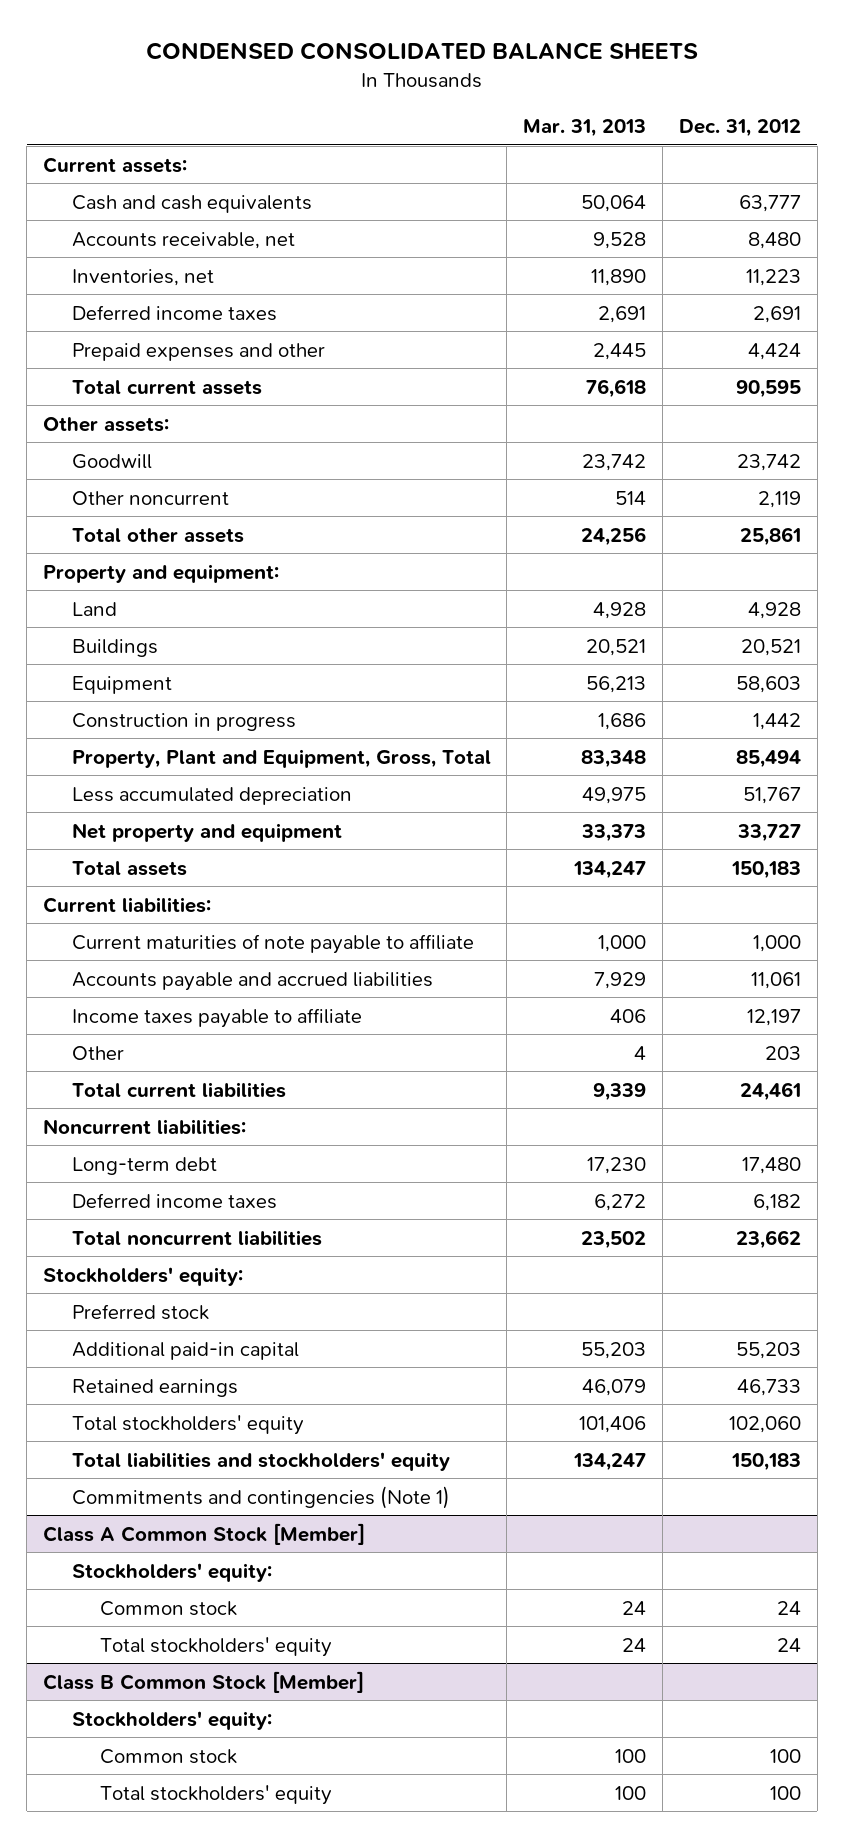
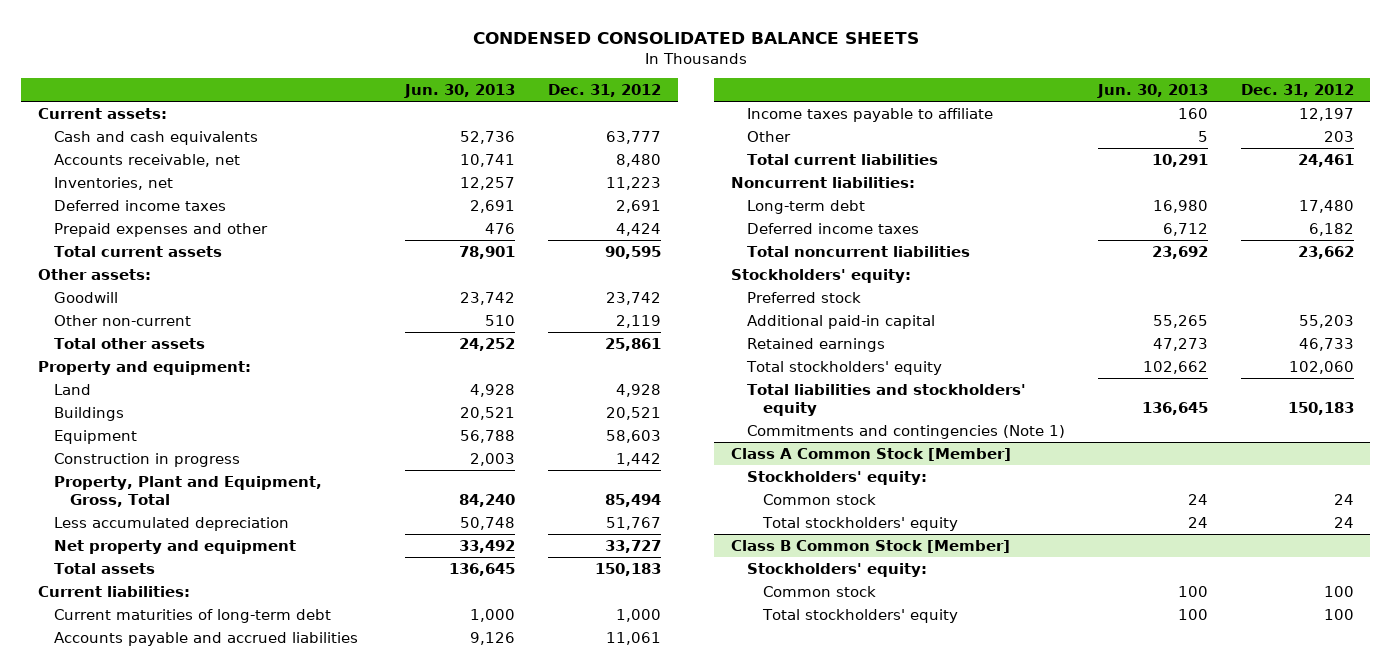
- | Mar. 31, 2013 | Dec. 31, 2012
+ | Jun. 30, 2013 | Dec. 31, 2012
- Other noncurrent | 514 | 2,119
+ Other non-current | 510 | 2,119
- Current maturities of note payable to affiliate | 1,000 | 1,000
+ Current maturities of long-term debt | 1,000 | 1,000

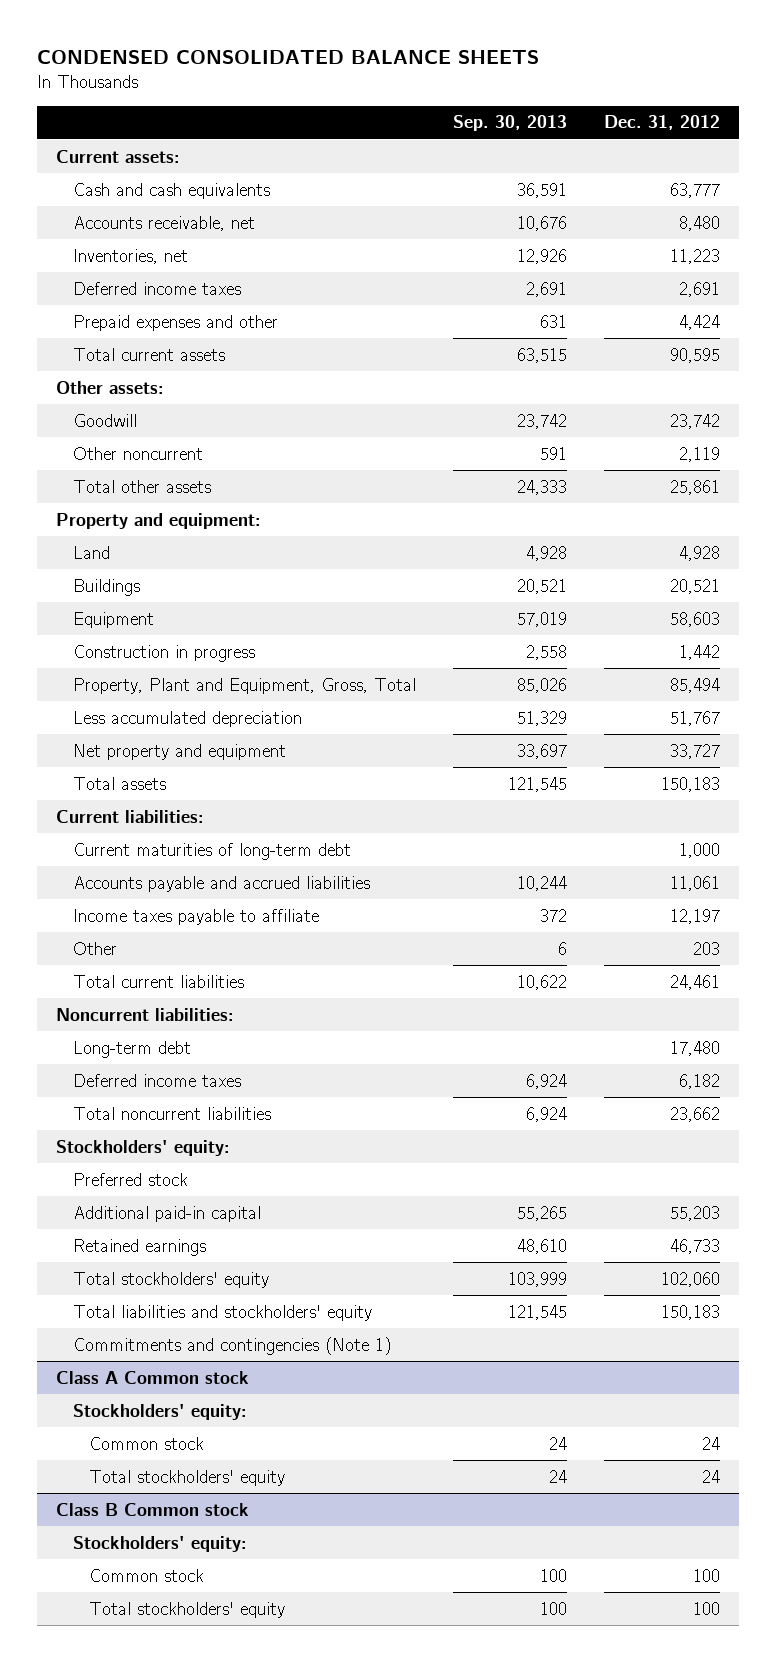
- | Jun. 30, 2013 | Dec. 31, 2012
+ | Sep. 30, 2013 | Dec. 31, 2012
- Other non-current | 510 | 2,119
+ Other noncurrent | 591 | 2,119
- Class A Common Stock [Member]
+ Class A Common stock
- Class B Common Stock [Member]
+ Class B Common stock

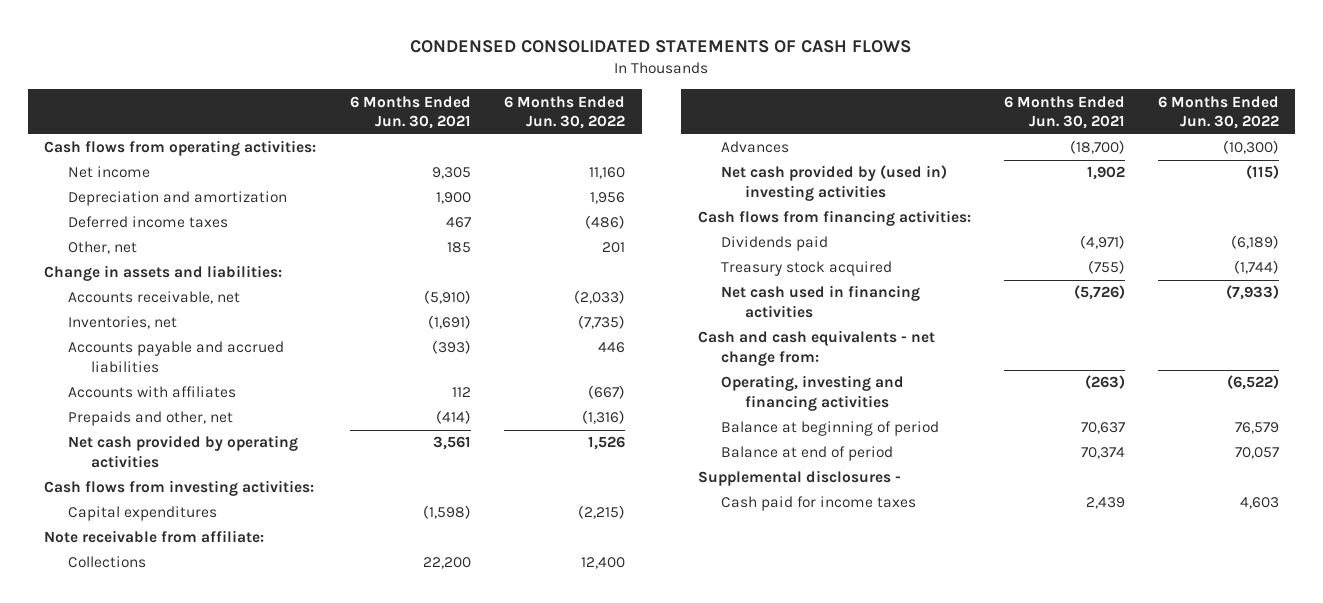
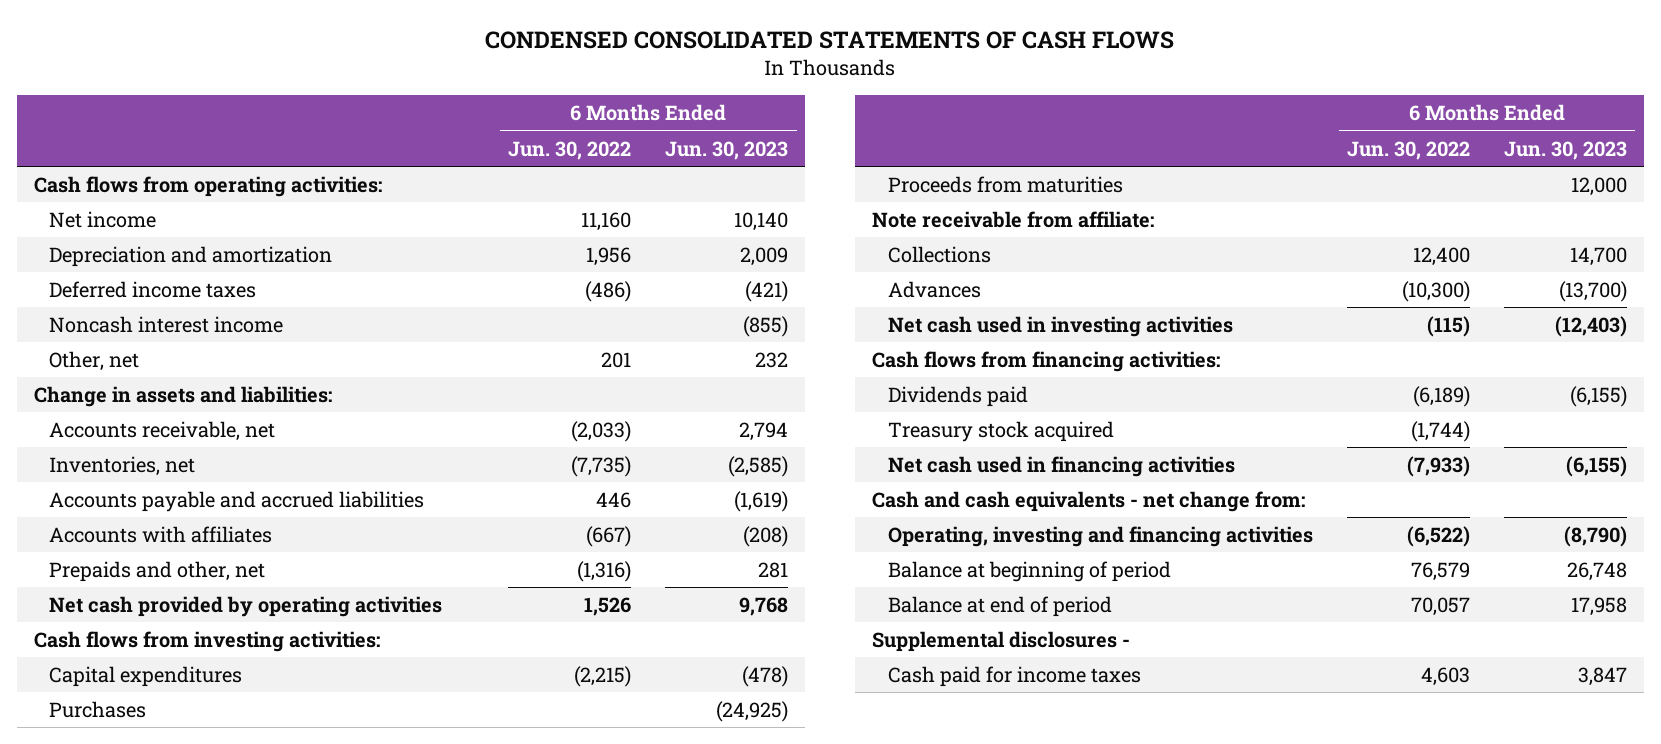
- | 6 Months Ended Jun. 30, 2021 | 6 Months Ended Jun. 30, 2022
+ | 6 Months Ended Jun. 30, 2022 | 6 Months Ended Jun. 30, 2023
+ Noncash interest income | | (855)
+ Purchases | | (24,925)
+ Proceeds from maturities | | 12,000
- Net cash provided by (used in) investing activities | 1,902 | (115)
+ Net cash used in investing activities | (115) | (12,403)

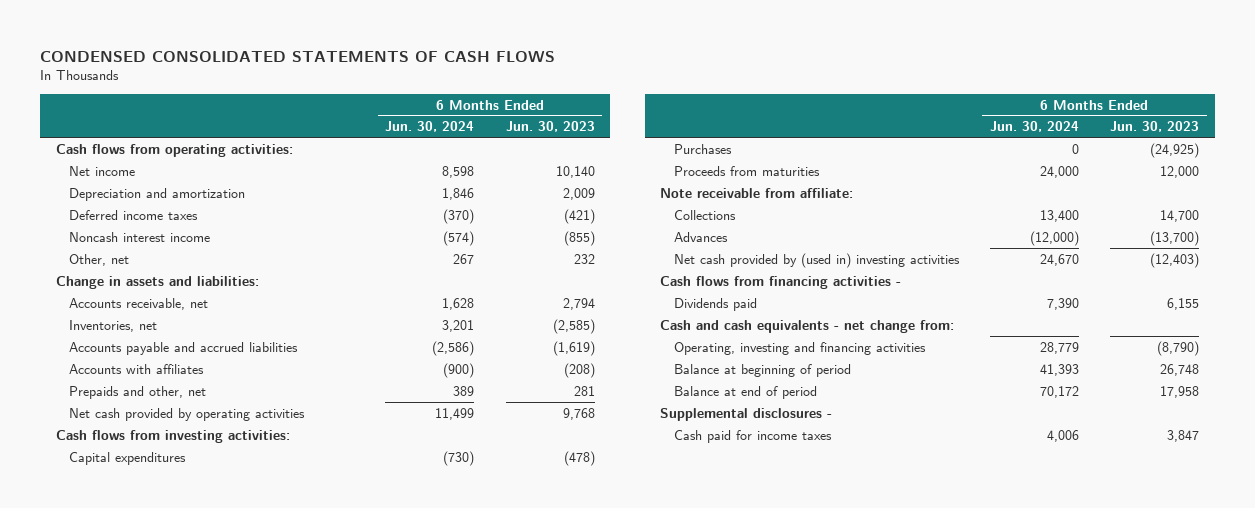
- | 6 Months Ended Jun. 30, 2022 | 6 Months Ended Jun. 30, 2023
+ | 6 Months Ended Jun. 30, 2024 | 6 Months Ended Jun. 30, 2023
- Net cash used in investing activities | (115) | (12,403)
- Cash flows from financing activities:
- Dividends paid | (6,189) | (6,155)
- Treasury stock acquired | (1,744) |
- Net cash used in financing activities | (7,933) | (6,155)
+ Net cash provided by (used in) investing activities | 24,670 | (12,403)
+ Cash flows from financing activities -
+ Dividends paid | 7,390 | 6,155

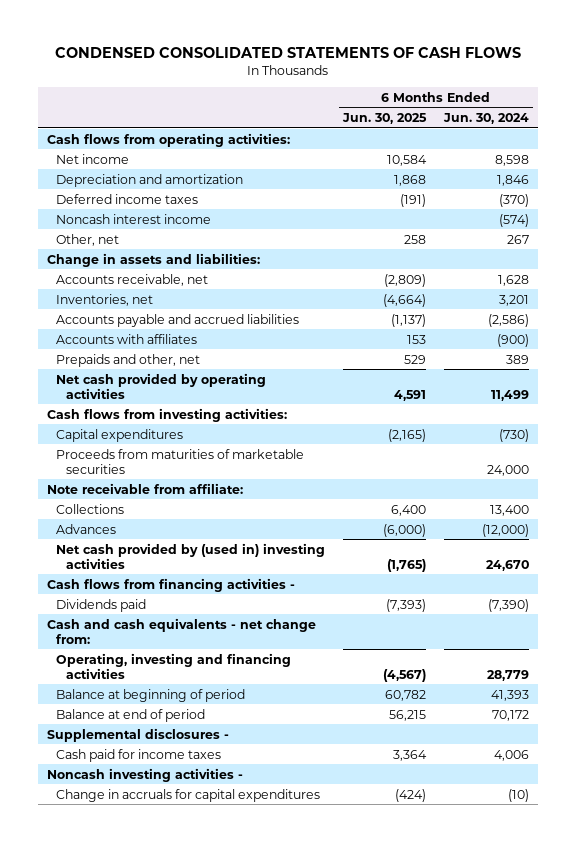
- | 6 Months Ended Jun. 30, 2024 | 6 Months Ended Jun. 30, 2023
+ | 6 Months Ended Jun. 30, 2025 | 6 Months Ended Jun. 30, 2024
- Purchases | 0 | (24,925)
- Proceeds from maturities | 24,000 | 12,000
+ Proceeds from maturities of marketable securities | | 24,000
- Dividends paid | 7,390 | 6,155
+ Dividends paid | (7,393) | (7,390)
+ Noncash investing activities -
+ Change in accruals for capital expenditures | (424) | (10)

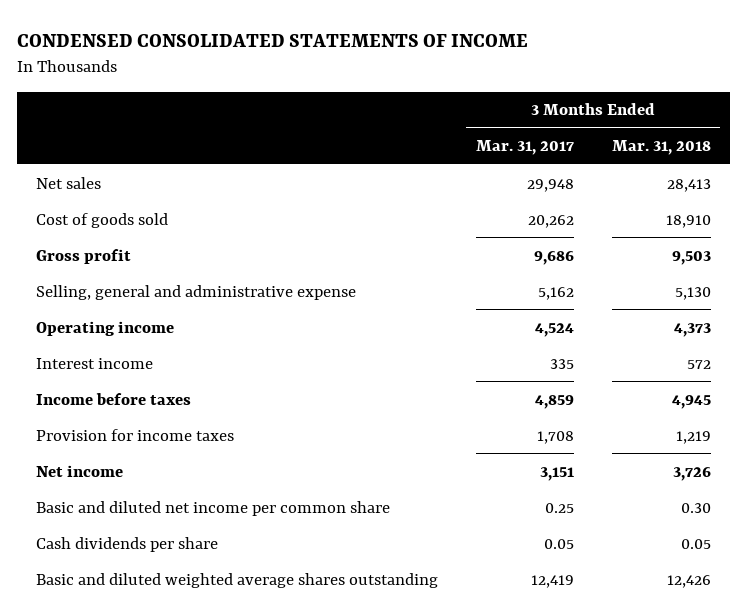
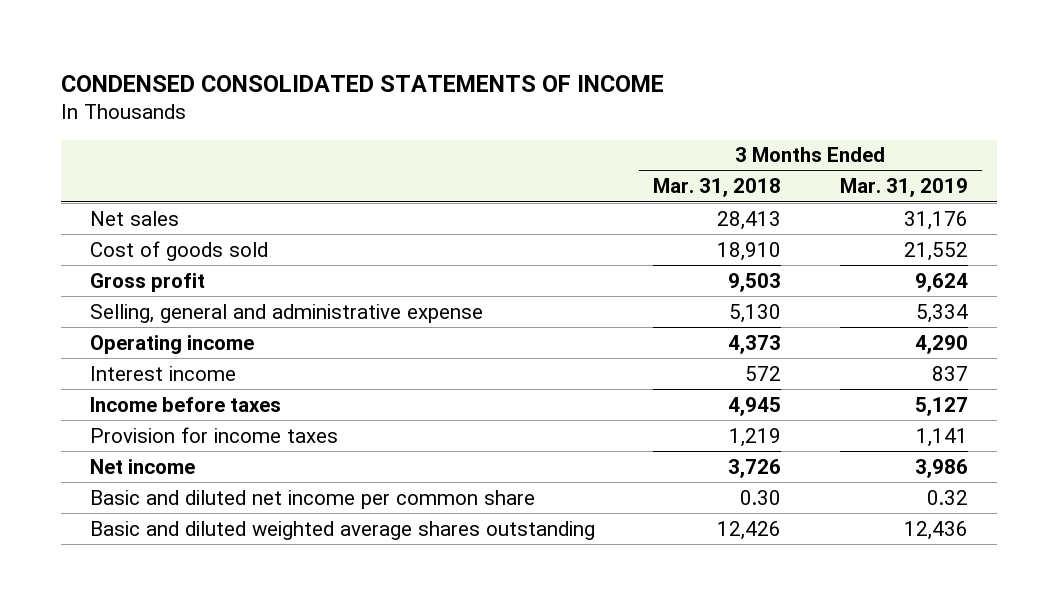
- | 3 Months Ended Mar. 31, 2017 | 3 Months Ended Mar. 31, 2018
+ | 3 Months Ended Mar. 31, 2018 | 3 Months Ended Mar. 31, 2019
- Cash dividends per share | 0.05 | 0.05

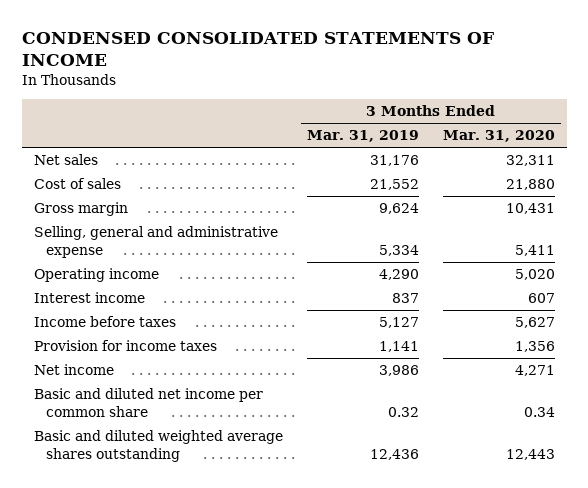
- | 3 Months Ended Mar. 31, 2018 | 3 Months Ended Mar. 31, 2019
+ | 3 Months Ended Mar. 31, 2019 | 3 Months Ended Mar. 31, 2020
- Cost of goods sold | 18,910 | 21,552
- Gross profit | 9,503 | 9,624
+ Cost of sales | 21,552 | 21,880
+ Gross margin | 9,624 | 10,431

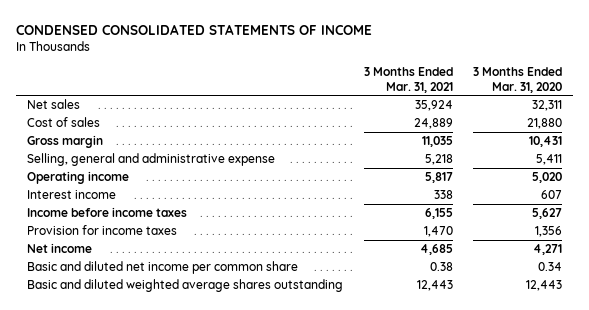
- | 3 Months Ended Mar. 31, 2019 | 3 Months Ended Mar. 31, 2020
+ | 3 Months Ended Mar. 31, 2021 | 3 Months Ended Mar. 31, 2020
- Income before taxes | 5,127 | 5,627
+ Income before income taxes | 6,155 | 5,627

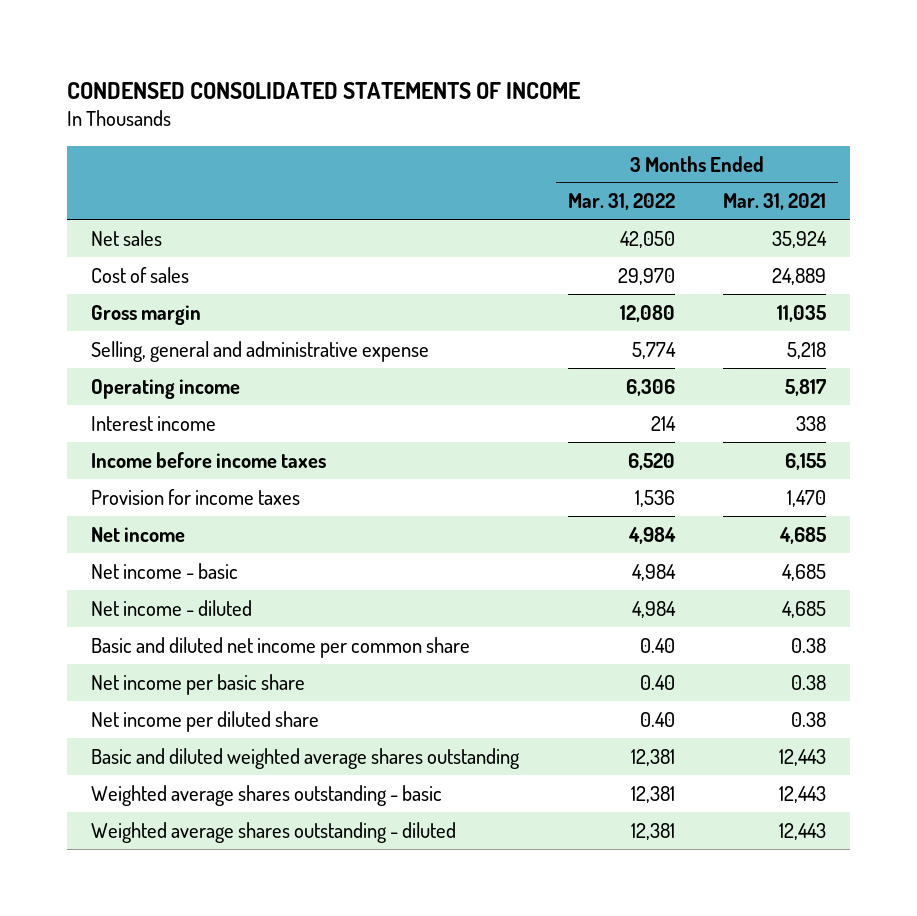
- | 3 Months Ended Mar. 31, 2021 | 3 Months Ended Mar. 31, 2020
+ | 3 Months Ended Mar. 31, 2022 | 3 Months Ended Mar. 31, 2021
+ Net income - basic | 4,984 | 4,685
+ Net income - diluted | 4,984 | 4,685
+ Net income per basic share | 0.40 | 0.38
+ Net income per diluted share | 0.40 | 0.38
+ Weighted average shares outstanding - basic | 12,381 | 12,443
+ Weighted average shares outstanding - diluted | 12,381 | 12,443

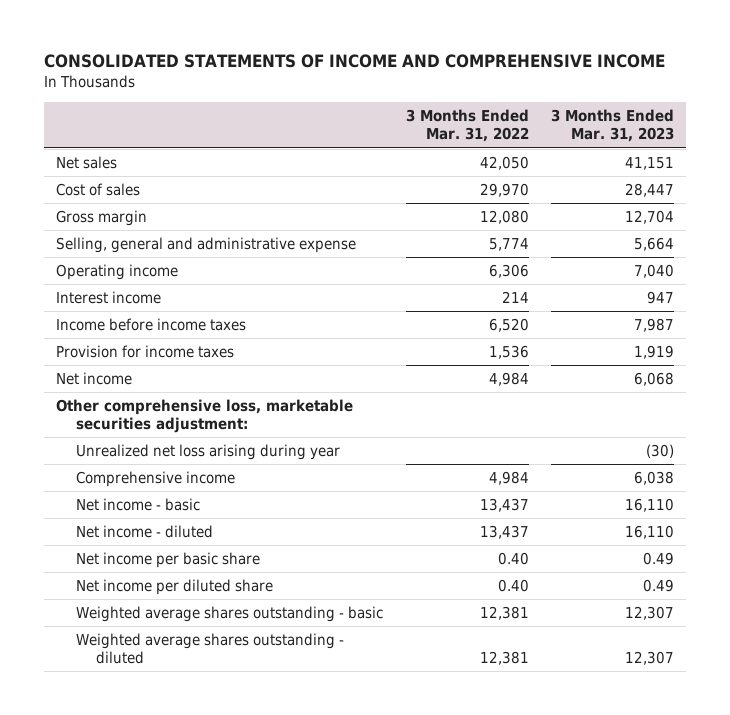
- CONDENSED CONSOLIDATED STATEMENTS OF INCOME
+ CONSOLIDATED STATEMENTS OF INCOME AND COMPREHENSIVE INCOME
- | 3 Months Ended Mar. 31, 2022 | 3 Months Ended Mar. 31, 2021
+ | 3 Months Ended Mar. 31, 2022 | 3 Months Ended Mar. 31, 2023
- Net income - basic | 4,984 | 4,685
- Net income - diluted | 4,984 | 4,685
- Basic and diluted net income per common share | 0.40 | 0.38
+ Other comprehensive loss, marketable securities adjustment:
+ Unrealized net loss arising during year | | (30)
+ Comprehensive income | 4,984 | 6,038
+ Net income - basic | 13,437 | 16,110
+ Net income - diluted | 13,437 | 16,110
- Basic and diluted weighted average shares outstanding | 12,381 | 12,443

